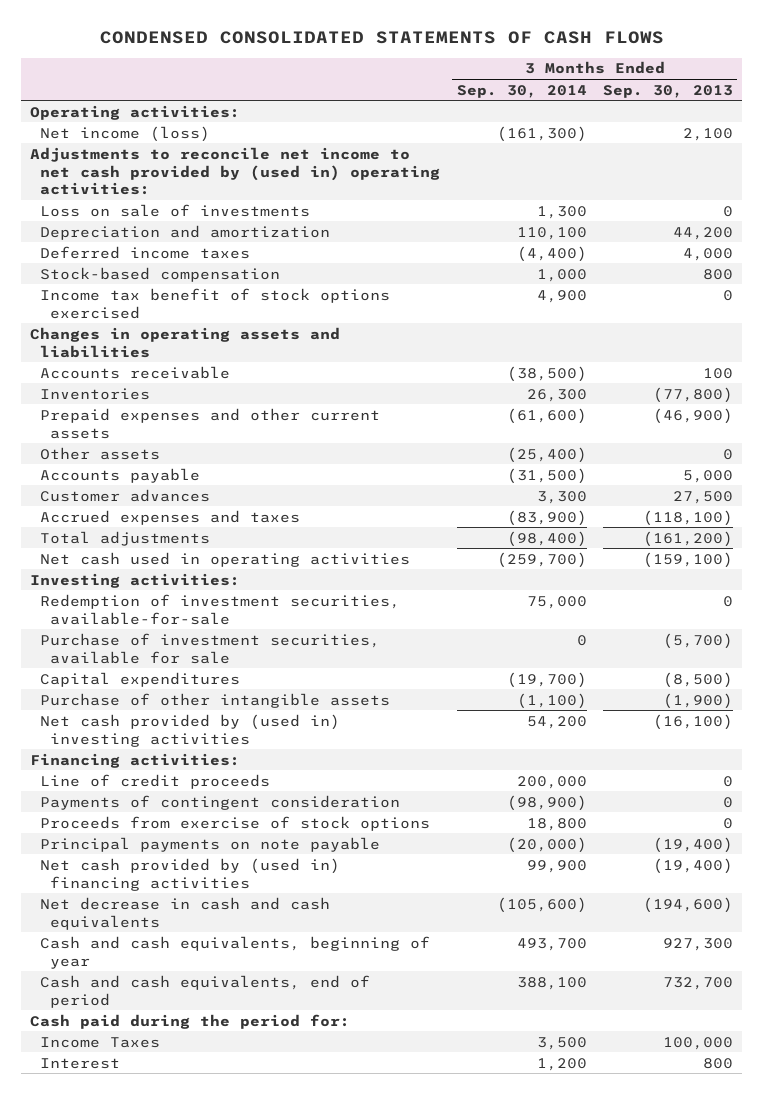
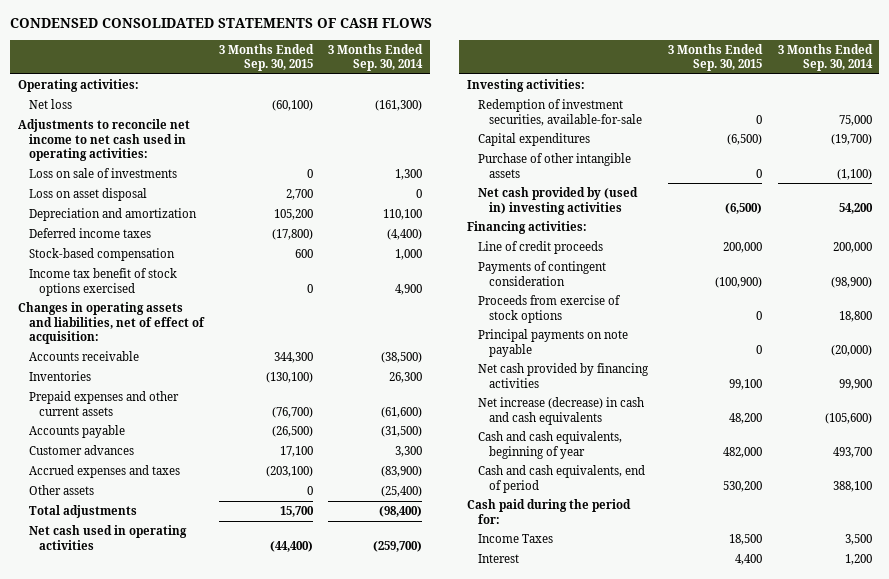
- | 3 Months Ended Sep. 30, 2014 | 3 Months Ended Sep. 30, 2013
+ | 3 Months Ended Sep. 30, 2015 | 3 Months Ended Sep. 30, 2014
- Net income (loss) | (161,300) | 2,100
- Adjustments to reconcile net income to net cash provided by (used in) operating activities:
+ Net loss | (60,100) | (161,300)
+ Adjustments to reconcile net income to net cash used in operating activities:
+ Loss on asset disposal | 2,700 | 0
- Changes in operating assets and liabilities
+ Changes in operating assets and liabilities, net of effect of acquisition:
moved down: Other assets | 0 | (25,400)
- Purchase of investment securities, available for sale | 0 | (5,700)
- Net cash provided by (used in) financing activities | 99,900 | (19,400)
- Net decrease in cash and cash equivalents | (105,600) | (194,600)
+ Net cash provided by financing activities | 99,100 | 99,900
+ Net increase (decrease) in cash and cash equivalents | 48,200 | (105,600)

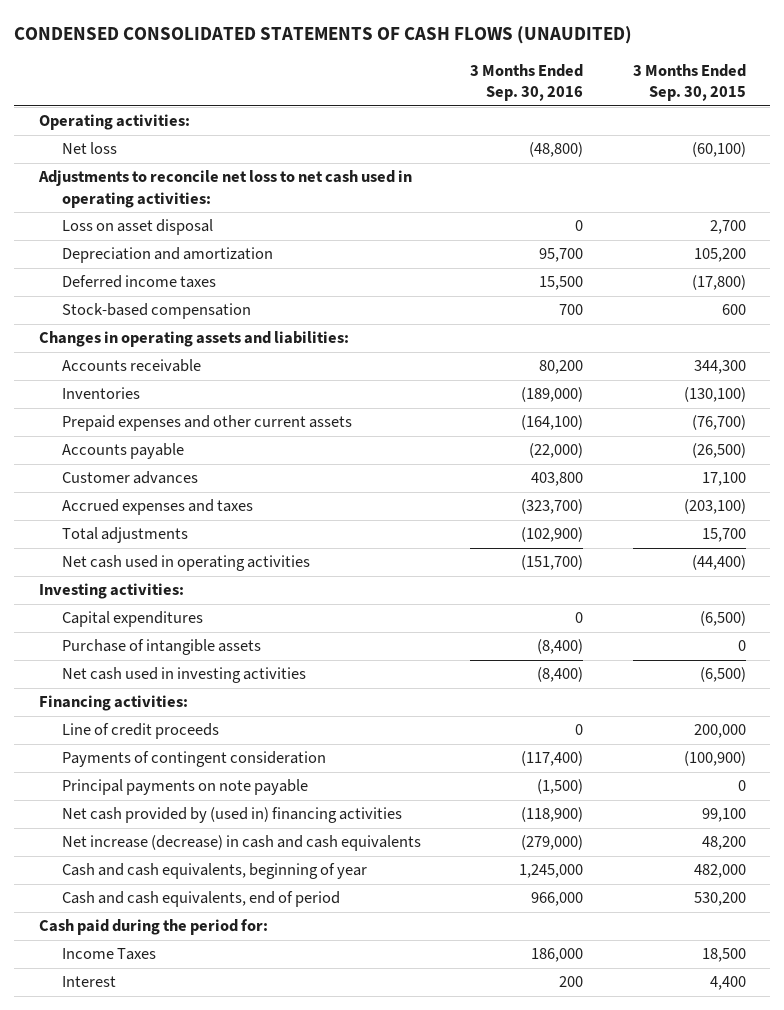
- CONDENSED CONSOLIDATED STATEMENTS OF CASH FLOWS
+ CONDENSED CONSOLIDATED STATEMENTS OF CASH FLOWS (UNAUDITED)
- | 3 Months Ended Sep. 30, 2015 | 3 Months Ended Sep. 30, 2014
+ | 3 Months Ended Sep. 30, 2016 | 3 Months Ended Sep. 30, 2015
- Adjustments to reconcile net income to net cash used in operating activities:
- Loss on sale of investments | 0 | 1,300
+ Adjustments to reconcile net loss to net cash used in operating activities:
- Income tax benefit of stock options exercised | 0 | 4,900
- Changes in operating assets and liabilities, net of effect of acquisition:
+ Changes in operating assets and liabilities:
- Other assets | 0 | (25,400)
- Redemption of investment securities, available-for-sale | 0 | 75,000
- Purchase of other intangible assets | 0 | (1,100)
- Net cash provided by (used in) investing activities | (6,500) | 54,200
+ Purchase of intangible assets | (8,400) | 0
+ Net cash used in investing activities | (8,400) | (6,500)
- Proceeds from exercise of stock options | 0 | 18,800
- Net cash provided by financing activities | 99,100 | 99,900
+ Net cash provided by (used in) financing activities | (118,900) | 99,100

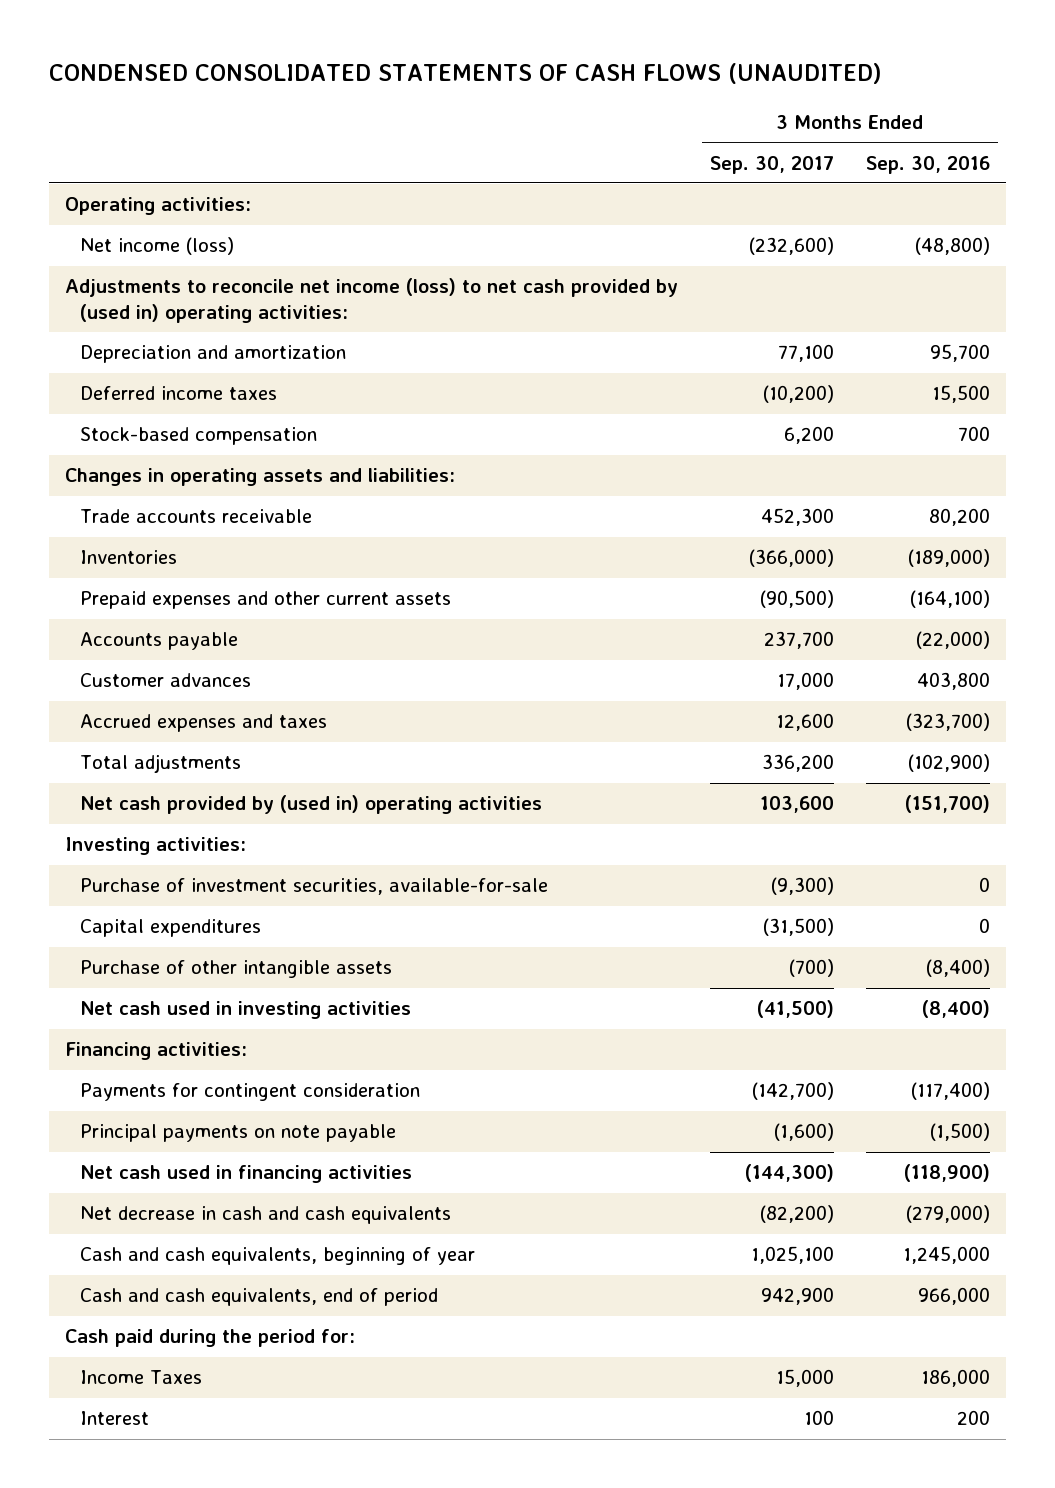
- | 3 Months Ended Sep. 30, 2016 | 3 Months Ended Sep. 30, 2015
+ | 3 Months Ended Sep. 30, 2017 | 3 Months Ended Sep. 30, 2016
- Net loss | (48,800) | (60,100)
- Adjustments to reconcile net loss to net cash used in operating activities:
- Loss on asset disposal | 0 | 2,700
+ Net income (loss) | (232,600) | (48,800)
+ Adjustments to reconcile net income (loss) to net cash provided by (used in) operating activities:
- Accounts receivable | 80,200 | 344,300
+ Trade accounts receivable | 452,300 | 80,200
- Net cash used in operating activities | (151,700) | (44,400)
+ Net cash provided by (used in) operating activities | 103,600 | (151,700)
+ Purchase of investment securities, available-for-sale | (9,300) | 0
- Purchase of intangible assets | (8,400) | 0
+ Purchase of other intangible assets | (700) | (8,400)
- Line of credit proceeds | 0 | 200,000
- Payments of contingent consideration | (117,400) | (100,900)
+ Payments for contingent consideration | (142,700) | (117,400)
- Net cash provided by (used in) financing activities | (118,900) | 99,100
- Net increase (decrease) in cash and cash equivalents | (279,000) | 48,200
+ Net cash used in financing activities | (144,300) | (118,900)
+ Net decrease in cash and cash equivalents | (82,200) | (279,000)

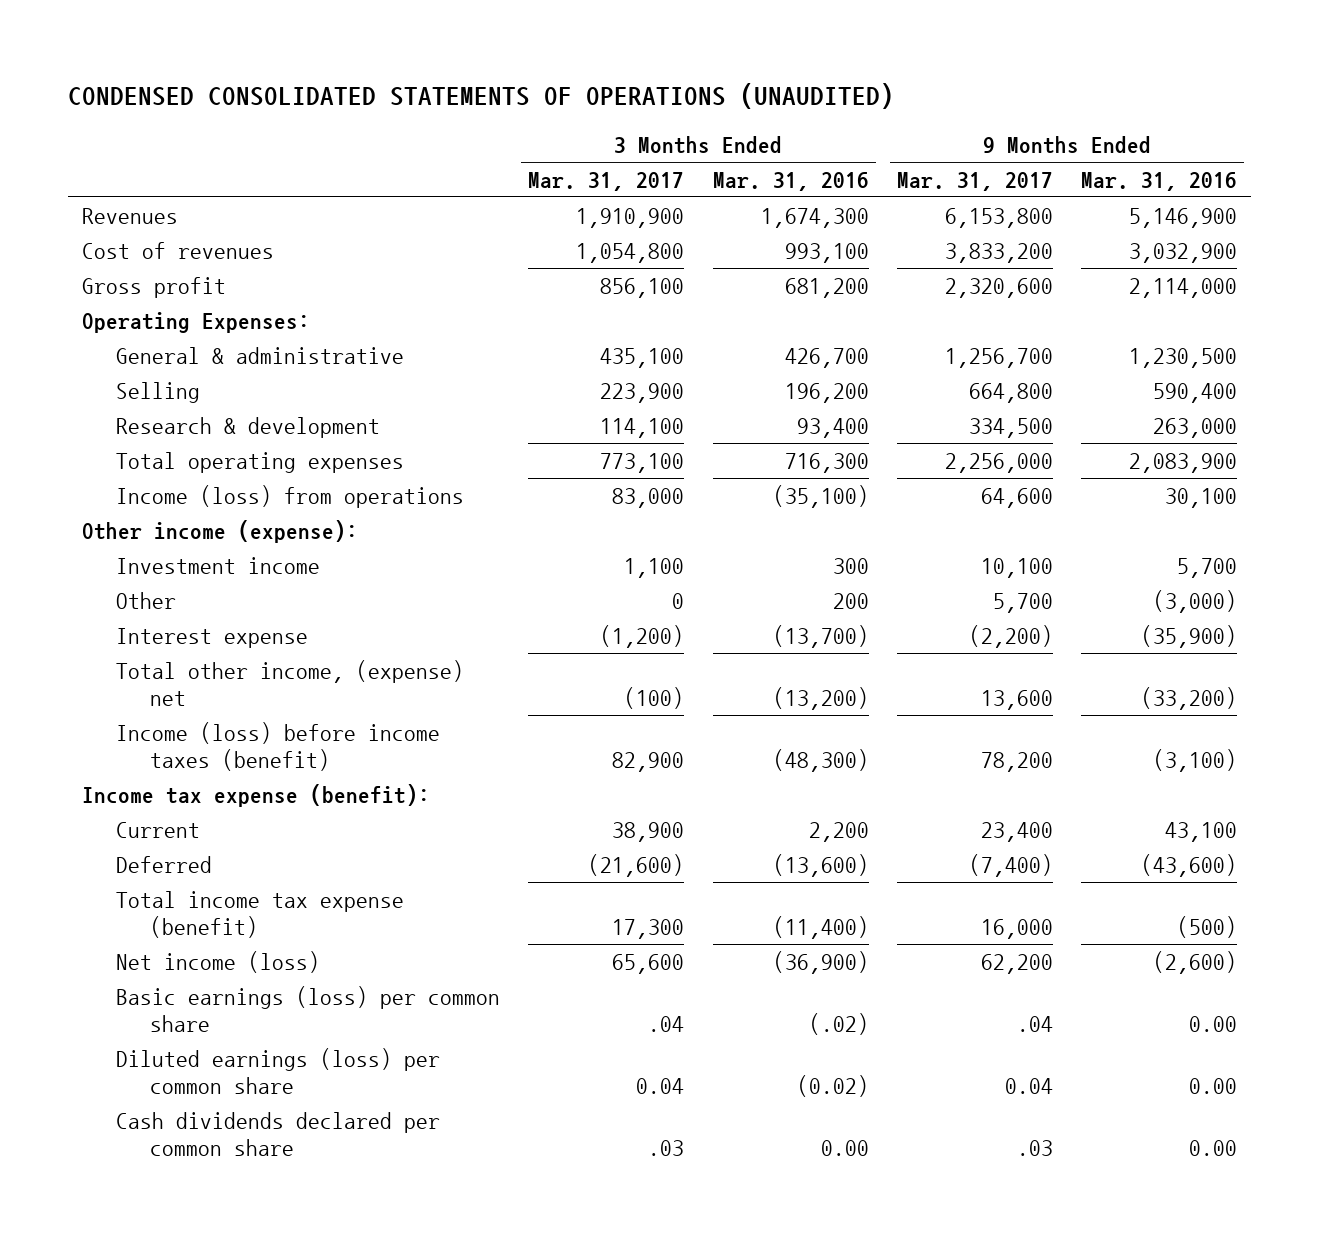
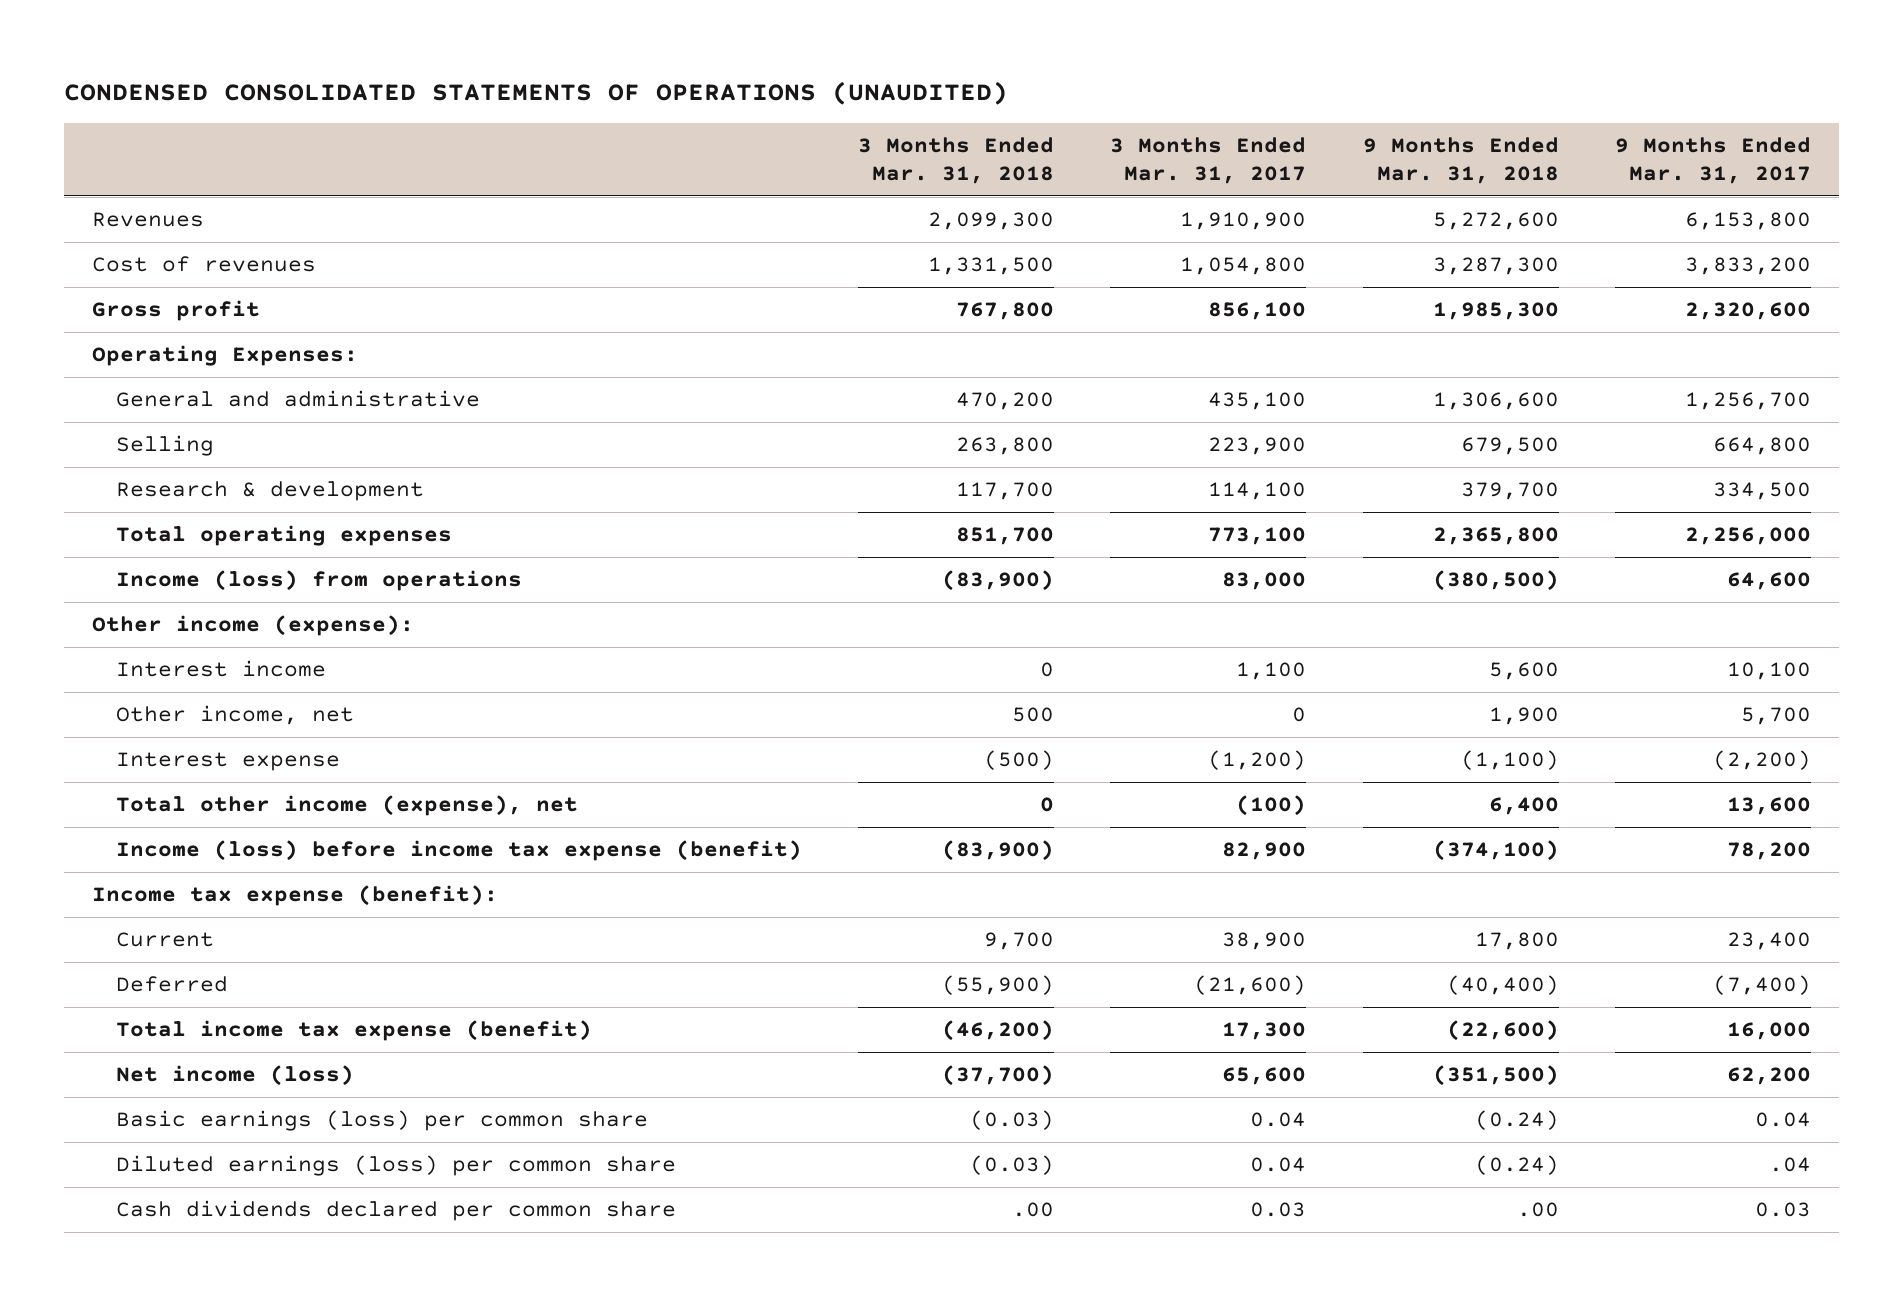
- | 3 Months Ended Mar. 31, 2017 | 3 Months Ended Mar. 31, 2016 | 9 Months Ended Mar. 31, 2017 | 9 Months Ended Mar. 31, 2016
+ | 3 Months Ended Mar. 31, 2018 | 3 Months Ended Mar. 31, 2017 | 9 Months Ended Mar. 31, 2018 | 9 Months Ended Mar. 31, 2017
- General & administrative | 435,100 | 426,700 | 1,256,700 | 1,230,500
+ General and administrative | 470,200 | 435,100 | 1,306,600 | 1,256,700
- Investment income | 1,100 | 300 | 10,100 | 5,700
- Other | 0 | 200 | 5,700 | (3,000)
+ Interest income | 0 | 1,100 | 5,600 | 10,100
+ Other income, net | 500 | 0 | 1,900 | 5,700
- Total other income, (expense) net | (100) | (13,200) | 13,600 | (33,200)
- Income (loss) before income taxes (benefit) | 82,900 | (48,300) | 78,200 | (3,100)
+ Total other income (expense), net | 0 | (100) | 6,400 | 13,600
+ Income (loss) before income tax expense (benefit) | (83,900) | 82,900 | (374,100) | 78,200
- Basic earnings (loss) per common share | .04 | (.02) | .04 | 0.00
- Diluted earnings (loss) per common share | 0.04 | (0.02) | 0.04 | 0.00
- Cash dividends declared per common share | .03 | 0.00 | .03 | 0.00
+ Basic earnings (loss) per common share | (0.03) | 0.04 | (0.24) | 0.04
+ Diluted earnings (loss) per common share | (0.03) | 0.04 | (0.24) | .04
+ Cash dividends declared per common share | .00 | 0.03 | .00 | 0.03

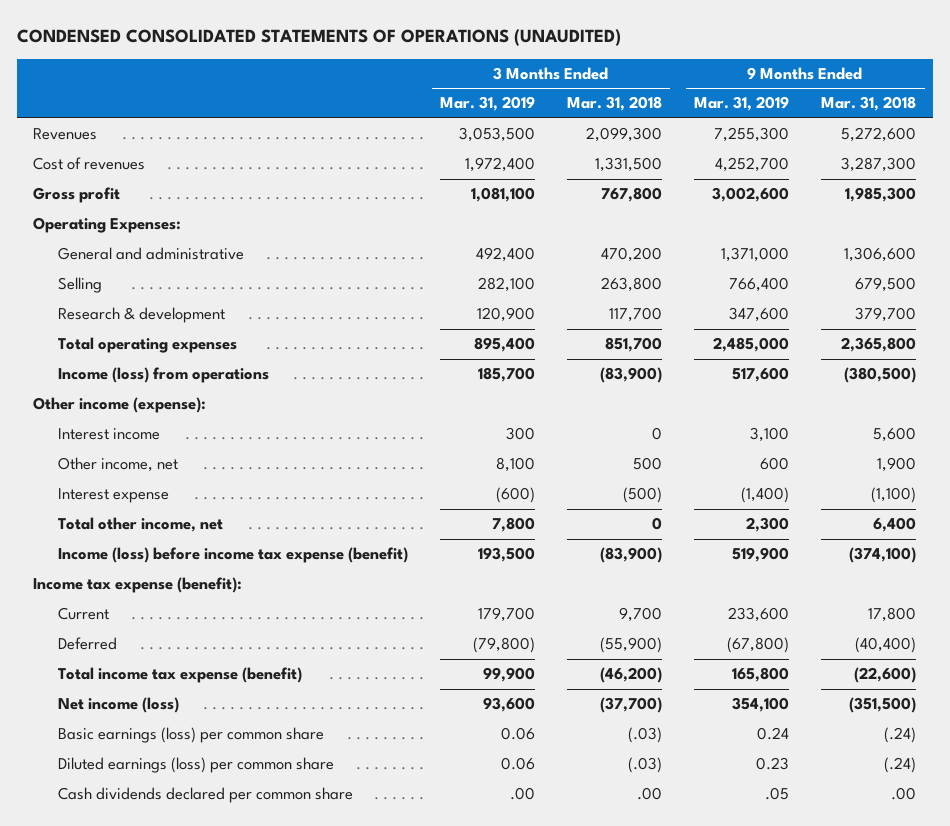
- | 3 Months Ended Mar. 31, 2018 | 3 Months Ended Mar. 31, 2017 | 9 Months Ended Mar. 31, 2018 | 9 Months Ended Mar. 31, 2017
+ | 3 Months Ended Mar. 31, 2019 | 3 Months Ended Mar. 31, 2018 | 9 Months Ended Mar. 31, 2019 | 9 Months Ended Mar. 31, 2018
- Total other income (expense), net | 0 | (100) | 6,400 | 13,600
+ Total other income, net | 7,800 | 0 | 2,300 | 6,400
- Basic earnings (loss) per common share | (0.03) | 0.04 | (0.24) | 0.04
- Diluted earnings (loss) per common share | (0.03) | 0.04 | (0.24) | .04
+ Basic earnings (loss) per common share | 0.06 | (.03) | 0.24 | (.24)
+ Diluted earnings (loss) per common share | 0.06 | (.03) | 0.23 | (.24)

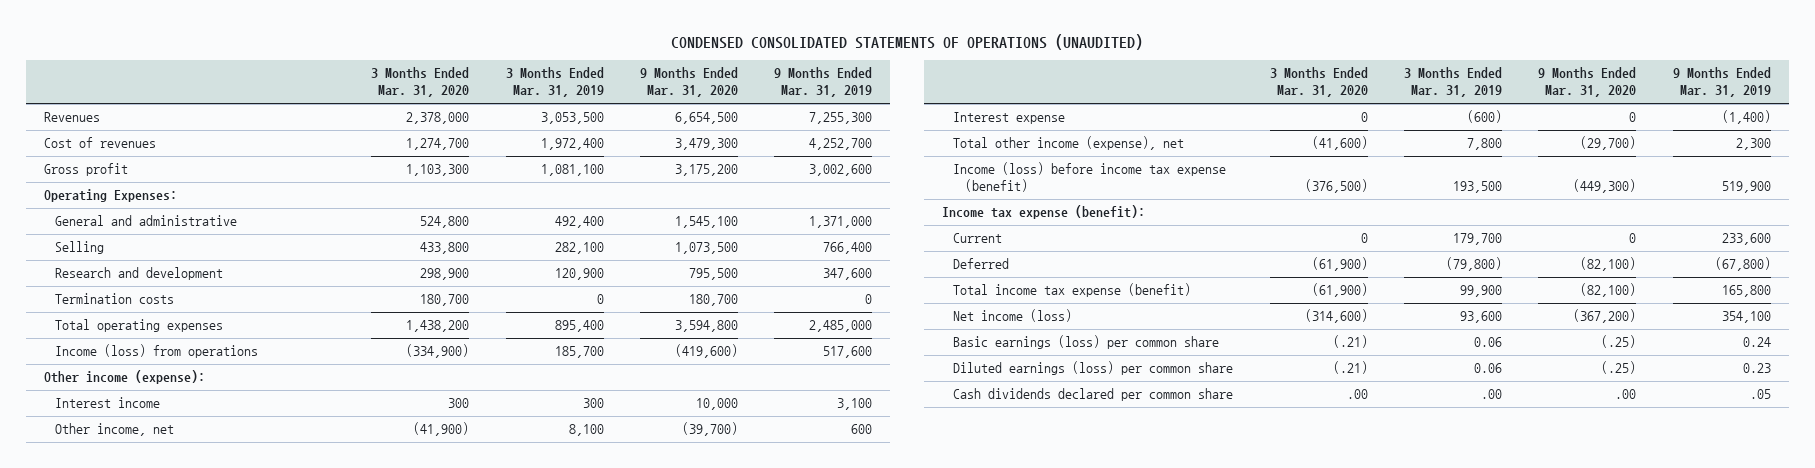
- | 3 Months Ended Mar. 31, 2019 | 3 Months Ended Mar. 31, 2018 | 9 Months Ended Mar. 31, 2019 | 9 Months Ended Mar. 31, 2018
+ | 3 Months Ended Mar. 31, 2020 | 3 Months Ended Mar. 31, 2019 | 9 Months Ended Mar. 31, 2020 | 9 Months Ended Mar. 31, 2019
- Research & development | 120,900 | 117,700 | 347,600 | 379,700
+ Research and development | 298,900 | 120,900 | 795,500 | 347,600
+ Termination costs | 180,700 | 0 | 180,700 | 0
- Total other income, net | 7,800 | 0 | 2,300 | 6,400
+ Total other income (expense), net | (41,600) | 7,800 | (29,700) | 2,300

